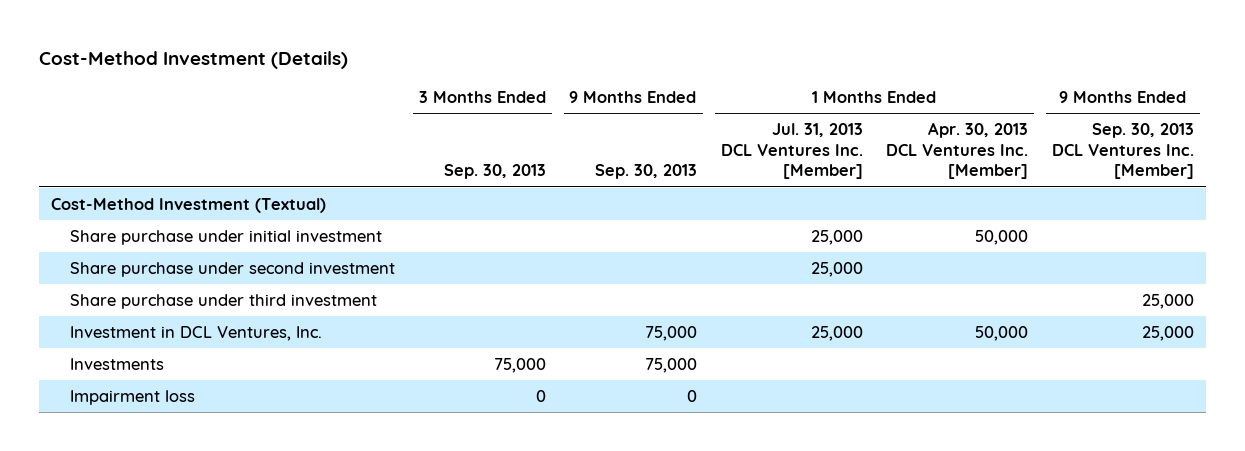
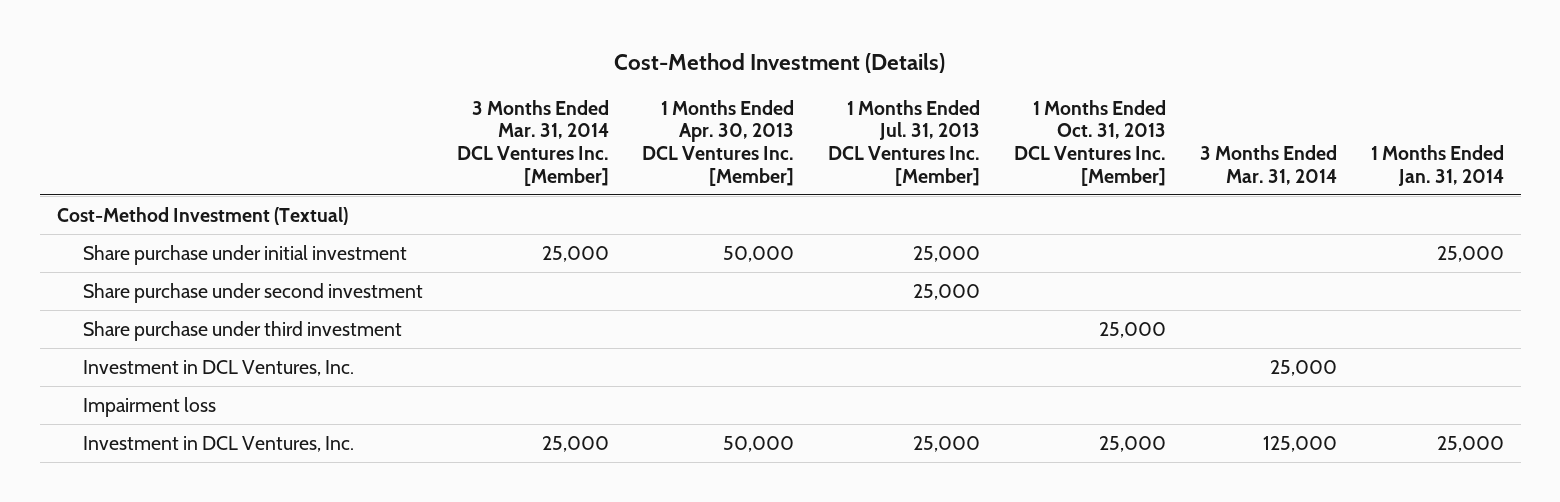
- | 3 Months Ended Sep. 30, 2013 | 9 Months Ended Sep. 30, 2013 | 1 Months Ended Jul. 31, 2013 DCL Ventures Inc. [Member] | 1 Months Ended Apr. 30, 2013 DCL Ventures Inc. [Member] | 9 Months Ended Sep. 30, 2013 DCL Ventures Inc. [Member]
+ | 3 Months Ended Mar. 31, 2014 DCL Ventures Inc. [Member] | 1 Months Ended Apr. 30, 2013 DCL Ventures Inc. [Member] | 1 Months Ended Jul. 31, 2013 DCL Ventures Inc. [Member] | 1 Months Ended Oct. 31, 2013 DCL Ventures Inc. [Member] | 3 Months Ended Mar. 31, 2014 | 1 Months Ended Jan. 31, 2014
- Investments | 75,000 | 75,000 | | |
+ Investment in DCL Ventures, Inc. | | | | | 25,000 |
moved down: Investment in DCL Ventures, Inc. | 25,000 | 50,000 | 25,000 | 25,000 | 125,000 | 25,000

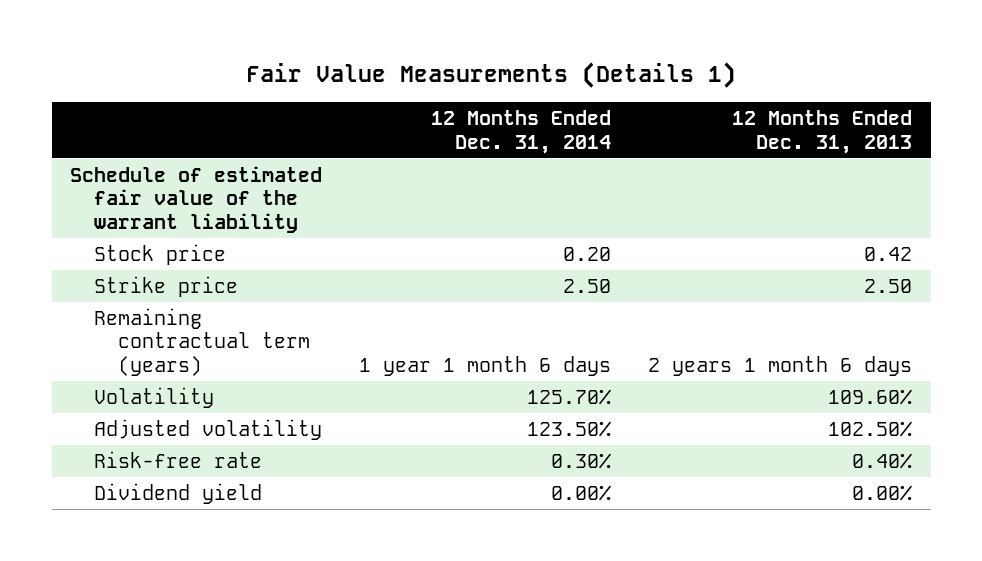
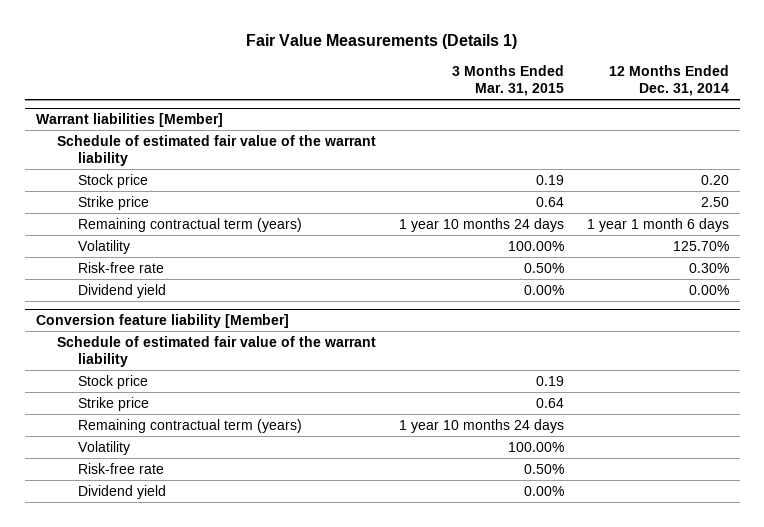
- | 12 Months Ended Dec. 31, 2014 | 12 Months Ended Dec. 31, 2013
+ | 3 Months Ended Mar. 31, 2015 | 12 Months Ended Dec. 31, 2014
+ Warrant liabilities [Member]
- Adjusted volatility | 123.50% | 102.50%
+ Conversion feature liability [Member]
+ Schedule of estimated fair value of the warrant liability
+ Stock price | 0.19 |
+ Strike price | 0.64 |
+ Remaining contractual term (years) | 1 year 10 months 24 days |
+ Volatility | 100.00% |
+ Risk-free rate | 0.50% |
+ Dividend yield | 0.00% |

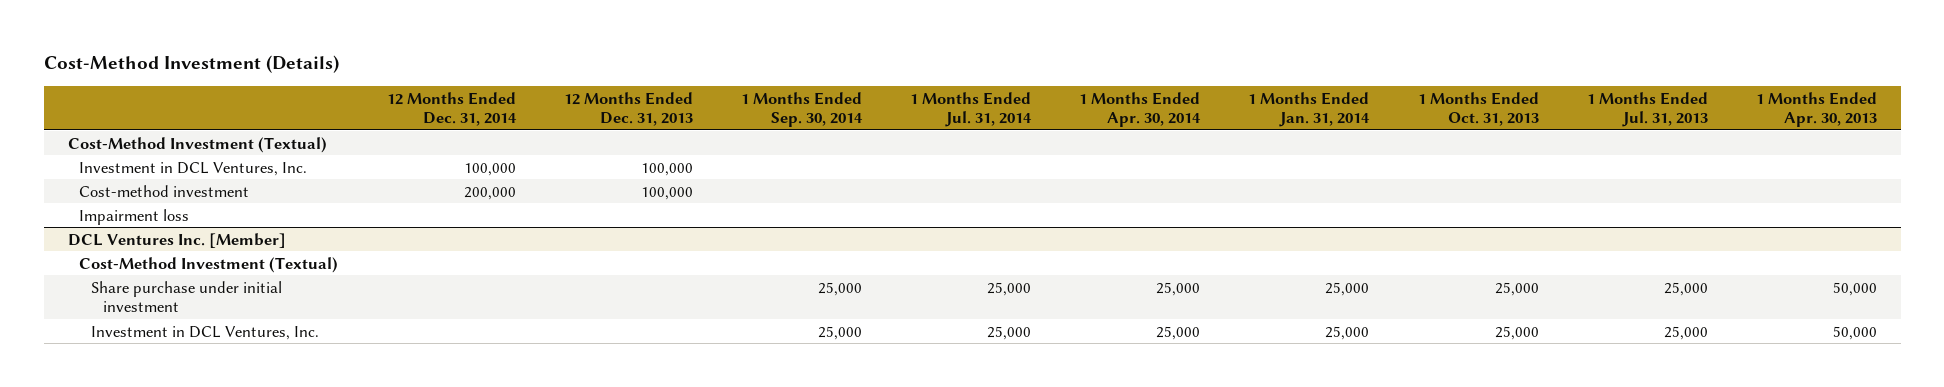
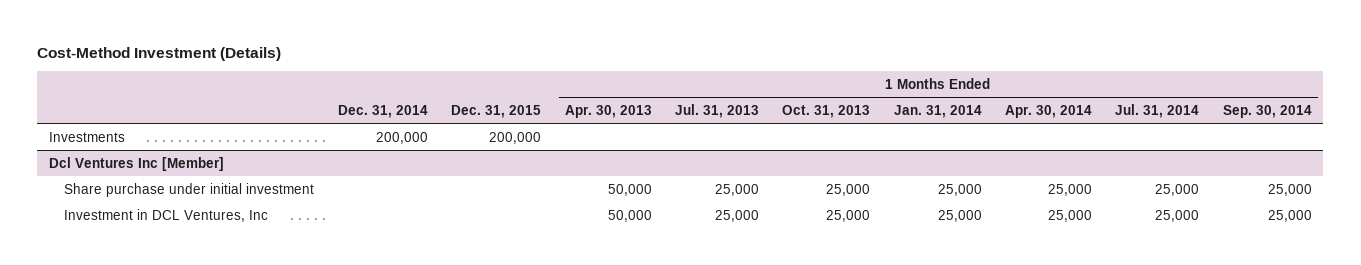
- | 12 Months Ended Dec. 31, 2014 | 12 Months Ended Dec. 31, 2013 | 1 Months Ended Sep. 30, 2014 | 1 Months Ended Jul. 31, 2014 | 1 Months Ended Apr. 30, 2014 | 1 Months Ended Jan. 31, 2014 | 1 Months Ended Oct. 31, 2013 | 1 Months Ended Jul. 31, 2013 | 1 Months Ended Apr. 30, 2013
+ | Dec. 31, 2014 | Dec. 31, 2015 | 1 Months Ended Apr. 30, 2013 | 1 Months Ended Jul. 31, 2013 | 1 Months Ended Oct. 31, 2013 | 1 Months Ended Jan. 31, 2014 | 1 Months Ended Apr. 30, 2014 | 1 Months Ended Jul. 31, 2014 | 1 Months Ended Sep. 30, 2014
- Cost-Method Investment (Textual)
- Investment in DCL Ventures, Inc. | 100,000 | 100,000 | | | | | | |
- Cost-method investment | 200,000 | 100,000 | | | | | | |
- Impairment loss
- DCL Ventures Inc. [Member]
- Cost-Method Investment (Textual)
+ Investments | 200,000 | 200,000 | | | | | | |
+ Dcl Ventures Inc [Member]
- Investment in DCL Ventures, Inc. | | | 25,000 | 25,000 | 25,000 | 25,000 | 25,000 | 25,000 | 50,000
+ Investment in DCL Ventures, Inc | | | 50,000 | 25,000 | 25,000 | 25,000 | 25,000 | 25,000 | 25,000

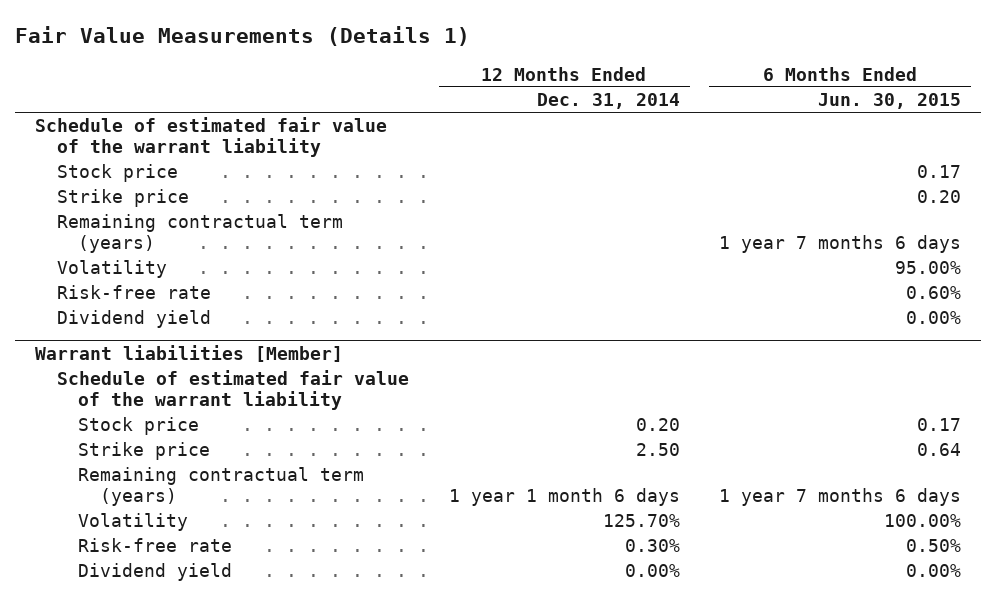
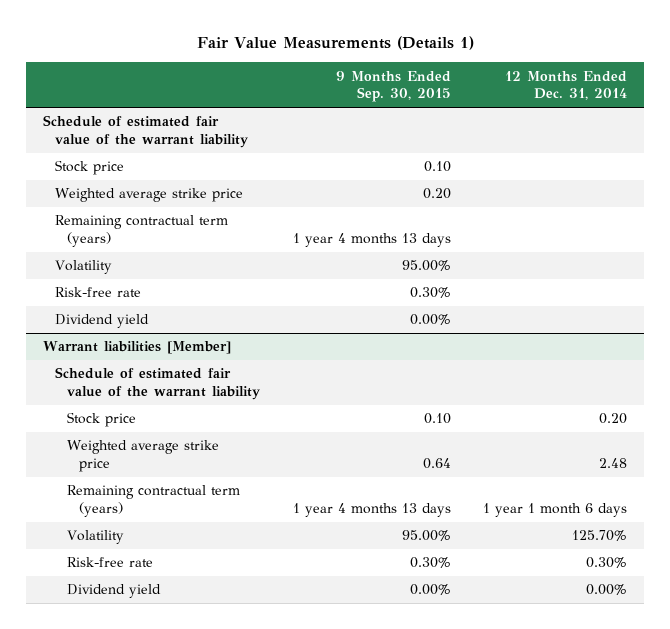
- | 12 Months Ended Dec. 31, 2014 | 6 Months Ended Jun. 30, 2015
+ | 9 Months Ended Sep. 30, 2015 | 12 Months Ended Dec. 31, 2014
- Strike price | | 0.20
+ Weighted average strike price | 0.20 |
@ Warrant liabilities [Member]
- Strike price | 2.50 | 0.64
+ Weighted average strike price | 0.64 | 2.48

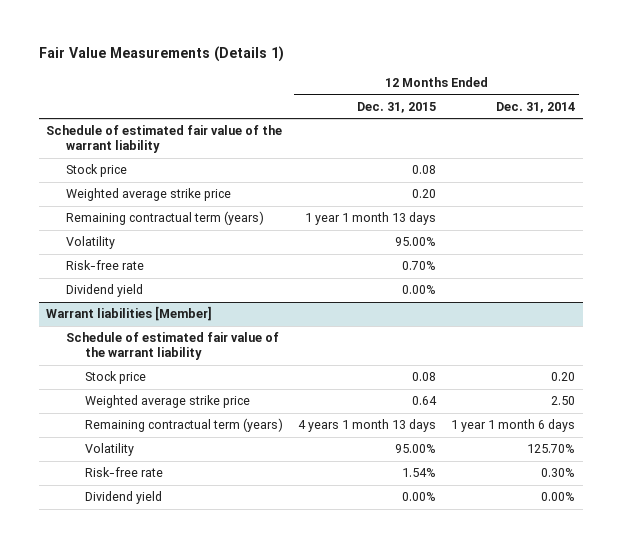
- | 9 Months Ended Sep. 30, 2015 | 12 Months Ended Dec. 31, 2014
+ | 12 Months Ended Dec. 31, 2015 | 12 Months Ended Dec. 31, 2014
@ Warrant liabilities [Member]
- Weighted average strike price | 0.64 | 2.48
+ Weighted average strike price | 0.64 | 2.50

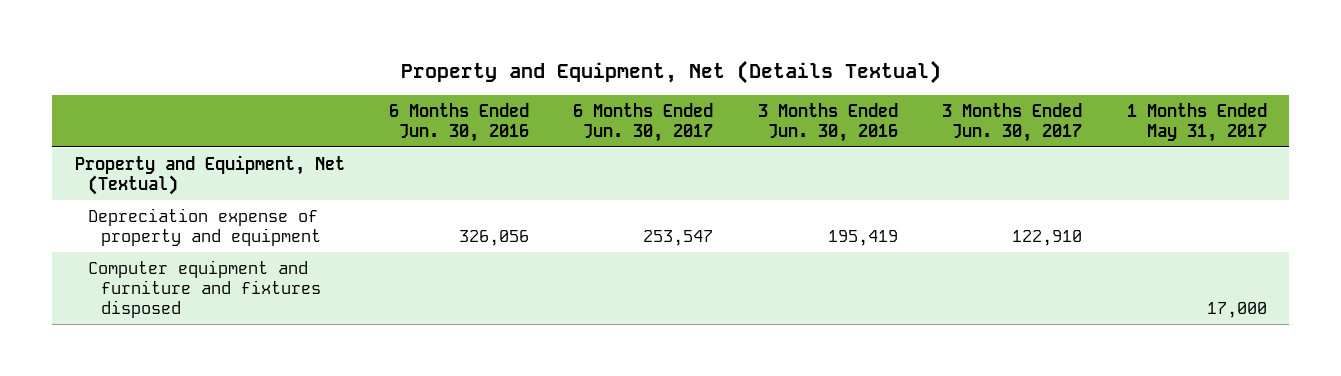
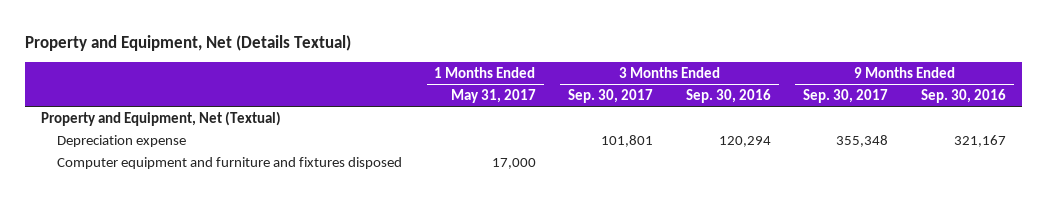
- | 6 Months Ended Jun. 30, 2016 | 6 Months Ended Jun. 30, 2017 | 3 Months Ended Jun. 30, 2016 | 3 Months Ended Jun. 30, 2017 | 1 Months Ended May 31, 2017
+ | 1 Months Ended May 31, 2017 | 3 Months Ended Sep. 30, 2017 | 3 Months Ended Sep. 30, 2016 | 9 Months Ended Sep. 30, 2017 | 9 Months Ended Sep. 30, 2016
- Depreciation expense of property and equipment | 326,056 | 253,547 | 195,419 | 122,910 |
+ Depreciation expense | | 101,801 | 120,294 | 355,348 | 321,167

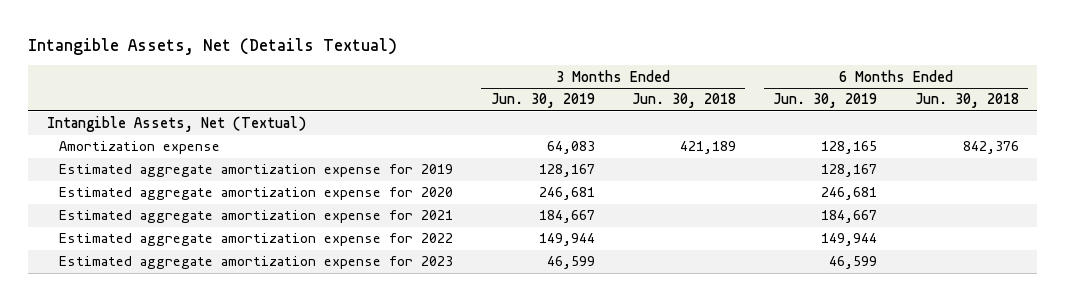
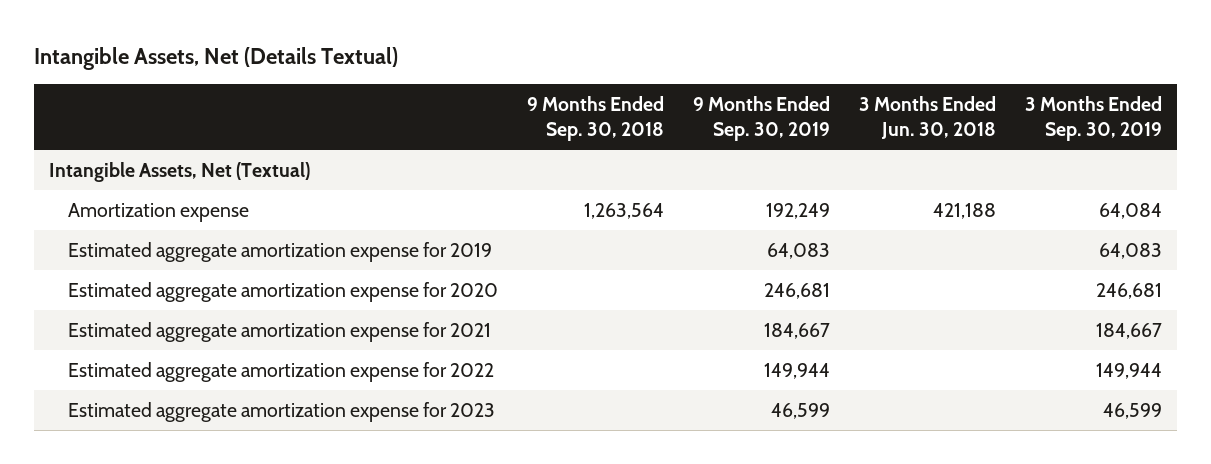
- | 3 Months Ended Jun. 30, 2019 | 3 Months Ended Jun. 30, 2018 | 6 Months Ended Jun. 30, 2019 | 6 Months Ended Jun. 30, 2018
+ | 9 Months Ended Sep. 30, 2018 | 9 Months Ended Sep. 30, 2019 | 3 Months Ended Jun. 30, 2018 | 3 Months Ended Sep. 30, 2019
- Amortization expense | 64,083 | 421,189 | 128,165 | 842,376
+ Amortization expense | 1,263,564 | 192,249 | 421,188 | 64,084

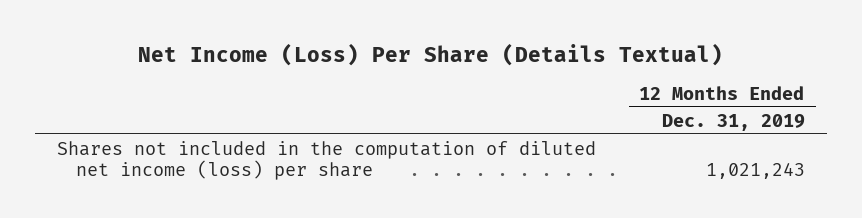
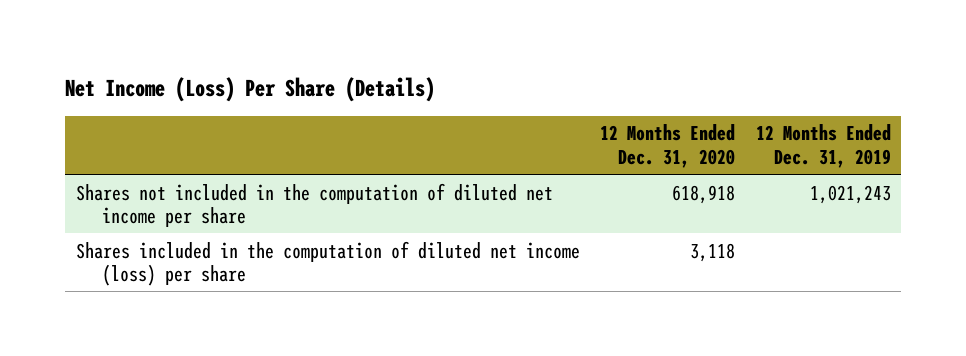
- Net Income (Loss) Per Share (Details Textual)
+ Net Income (Loss) Per Share (Details)
- | 12 Months Ended Dec. 31, 2019
+ | 12 Months Ended Dec. 31, 2020 | 12 Months Ended Dec. 31, 2019
- Shares not included in the computation of diluted net income (loss) per share | 1,021,243
+ Shares not included in the computation of diluted net income per share | 618,918 | 1,021,243
+ Shares included in the computation of diluted net income (loss) per share | 3,118 |

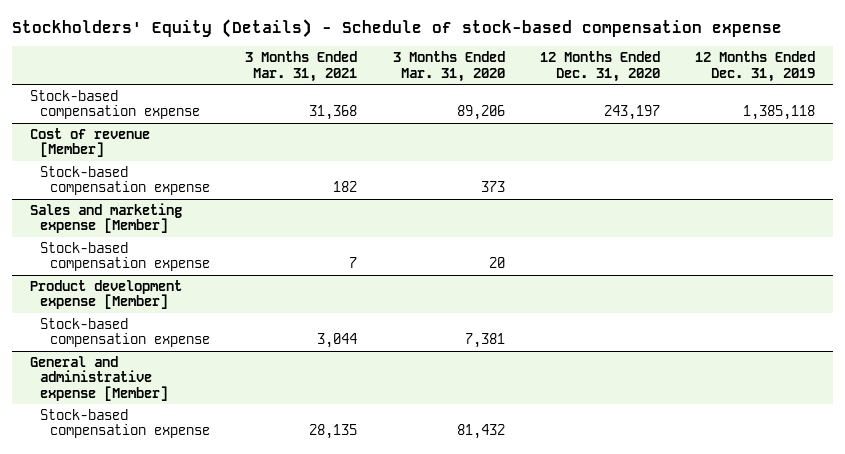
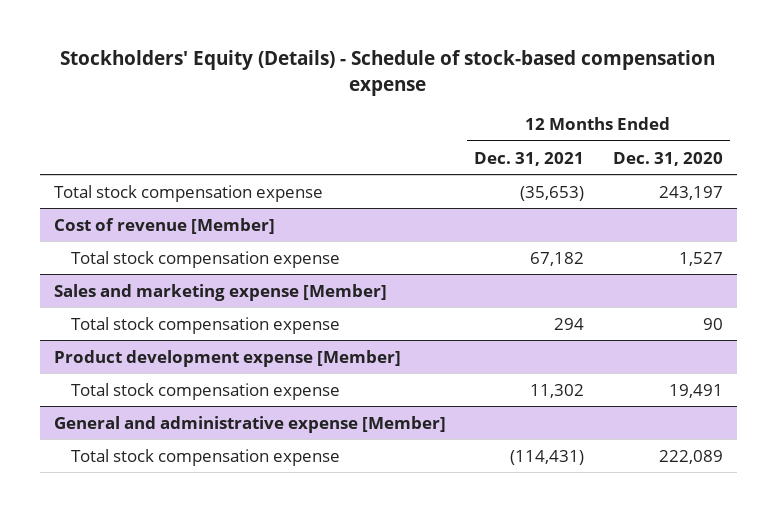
- | 3 Months Ended Mar. 31, 2021 | 3 Months Ended Mar. 31, 2020 | 12 Months Ended Dec. 31, 2020 | 12 Months Ended Dec. 31, 2019
+ | 12 Months Ended Dec. 31, 2021 | 12 Months Ended Dec. 31, 2020
- Stock-based compensation expense | 31,368 | 89,206 | 243,197 | 1,385,118
+ Total stock compensation expense | (35,653) | 243,197
@ Cost of revenue [Member]
- Stock-based compensation expense | 182 | 373 | |
+ Total stock compensation expense | 67,182 | 1,527
@ Sales and marketing expense [Member]
- Stock-based compensation expense | 7 | 20 | |
+ Total stock compensation expense | 294 | 90
@ Product development expense [Member]
- Stock-based compensation expense | 3,044 | 7,381 | |
+ Total stock compensation expense | 11,302 | 19,491
@ General and administrative expense [Member]
- Stock-based compensation expense | 28,135 | 81,432 | |
+ Total stock compensation expense | (114,431) | 222,089

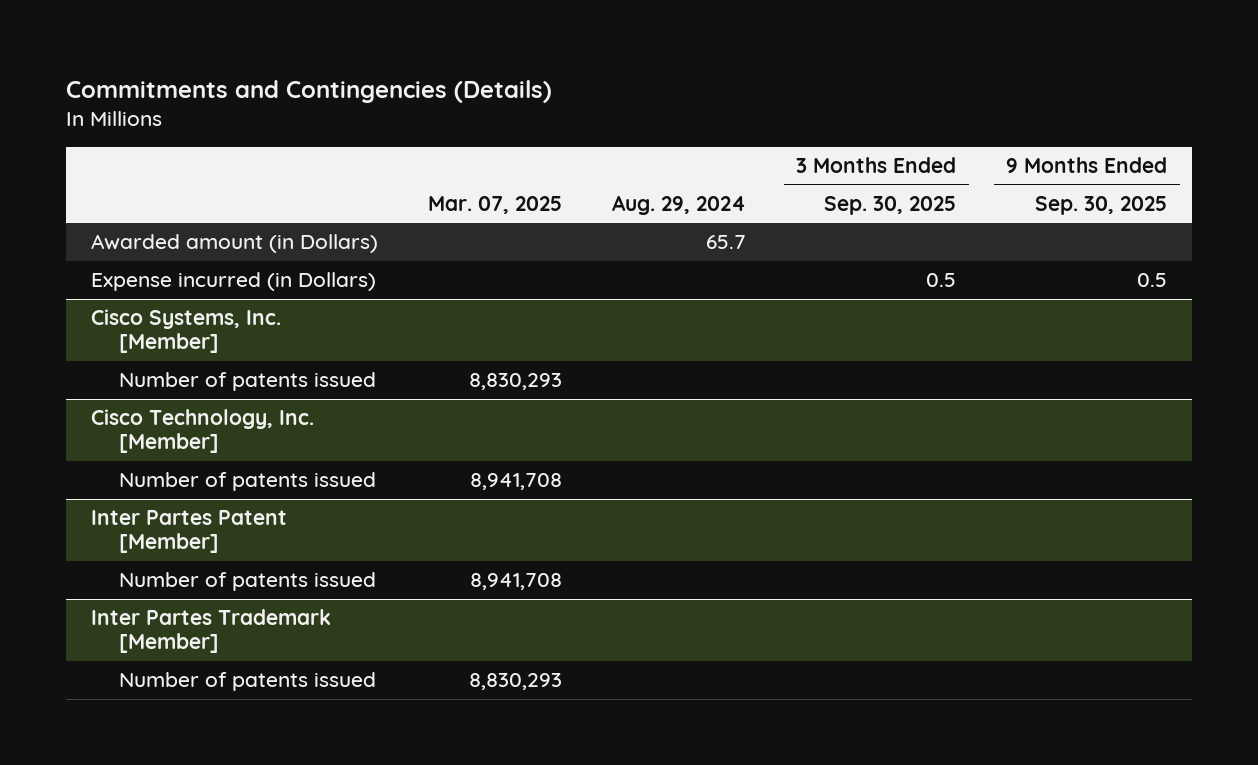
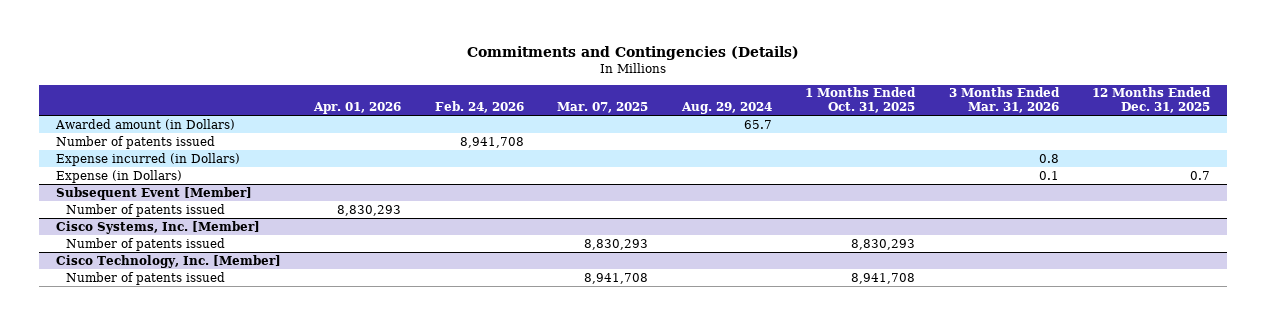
- | Mar. 07, 2025 | Aug. 29, 2024 | 3 Months Ended Sep. 30, 2025 | 9 Months Ended Sep. 30, 2025
+ | Apr. 01, 2026 | Feb. 24, 2026 | Mar. 07, 2025 | Aug. 29, 2024 | 1 Months Ended Oct. 31, 2025 | 3 Months Ended Mar. 31, 2026 | 12 Months Ended Dec. 31, 2025
+ Number of patents issued | | 8,941,708 | | | | |
+ Expense (in Dollars) | | | | | | 0.1 | 0.7
+ Subsequent Event [Member]
+ Number of patents issued | 8,830,293 | | | | | |
- Inter Partes Patent [Member]
- Number of patents issued | 8,941,708 | | |
- Inter Partes Trademark [Member]
- Number of patents issued | 8,830,293 | | |

